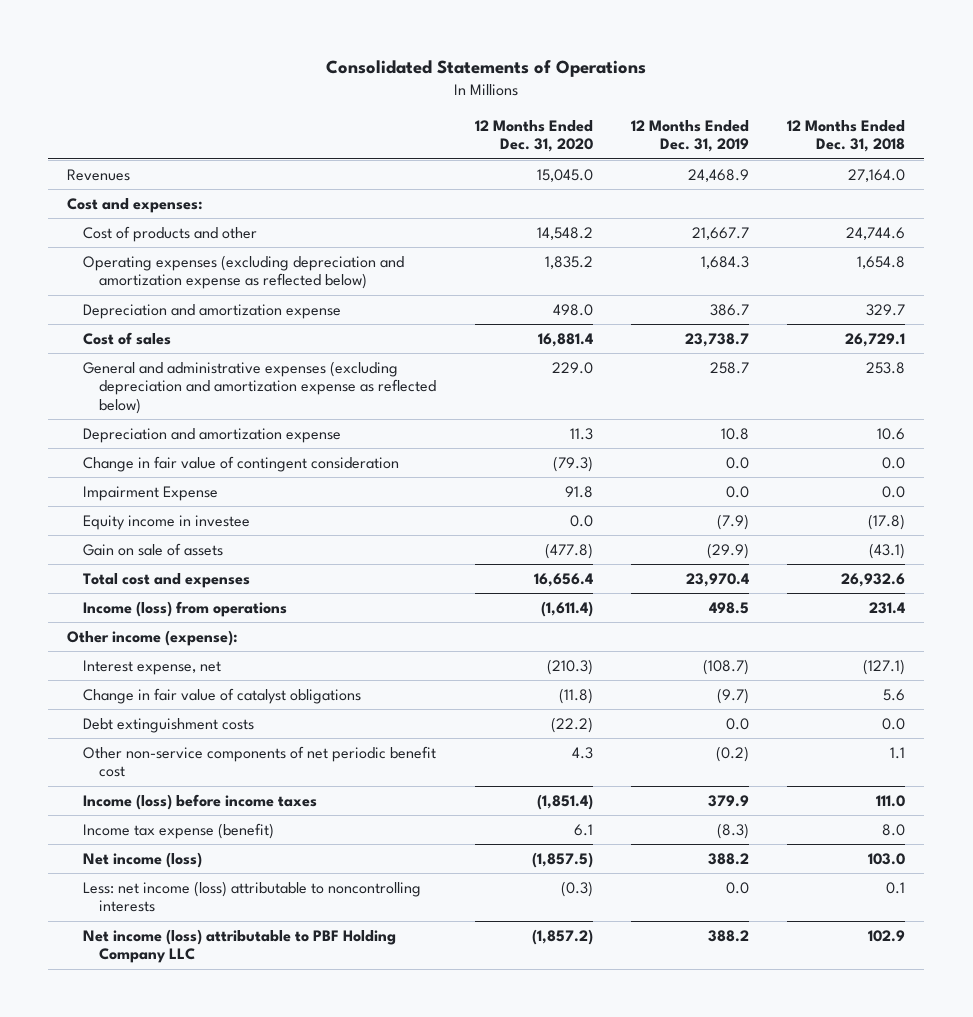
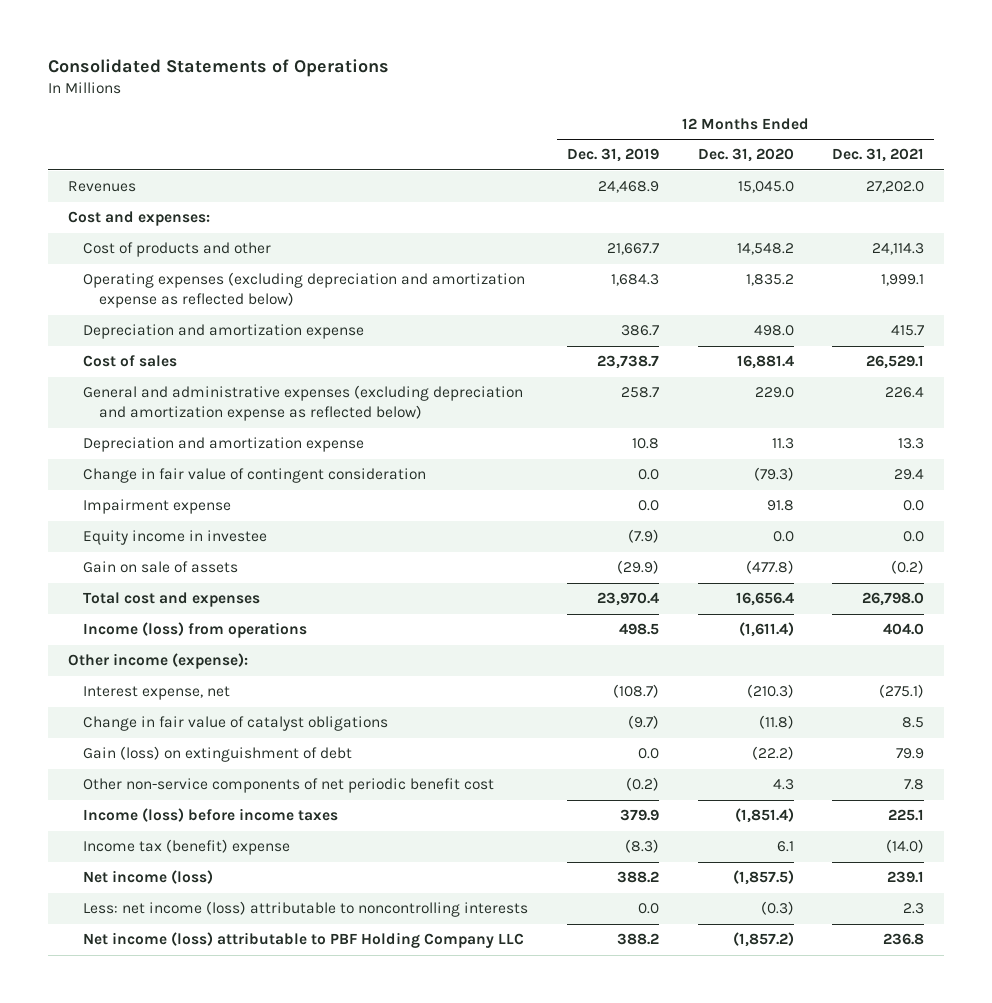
- | 12 Months Ended Dec. 31, 2020 | 12 Months Ended Dec. 31, 2019 | 12 Months Ended Dec. 31, 2018
+ | 12 Months Ended Dec. 31, 2019 | 12 Months Ended Dec. 31, 2020 | 12 Months Ended Dec. 31, 2021
- Impairment Expense | 91.8 | 0.0 | 0.0
+ Impairment expense | 0.0 | 91.8 | 0.0
- Debt extinguishment costs | (22.2) | 0.0 | 0.0
+ Gain (loss) on extinguishment of debt | 0.0 | (22.2) | 79.9
- Income tax expense (benefit) | 6.1 | (8.3) | 8.0
+ Income tax (benefit) expense | (8.3) | 6.1 | (14.0)

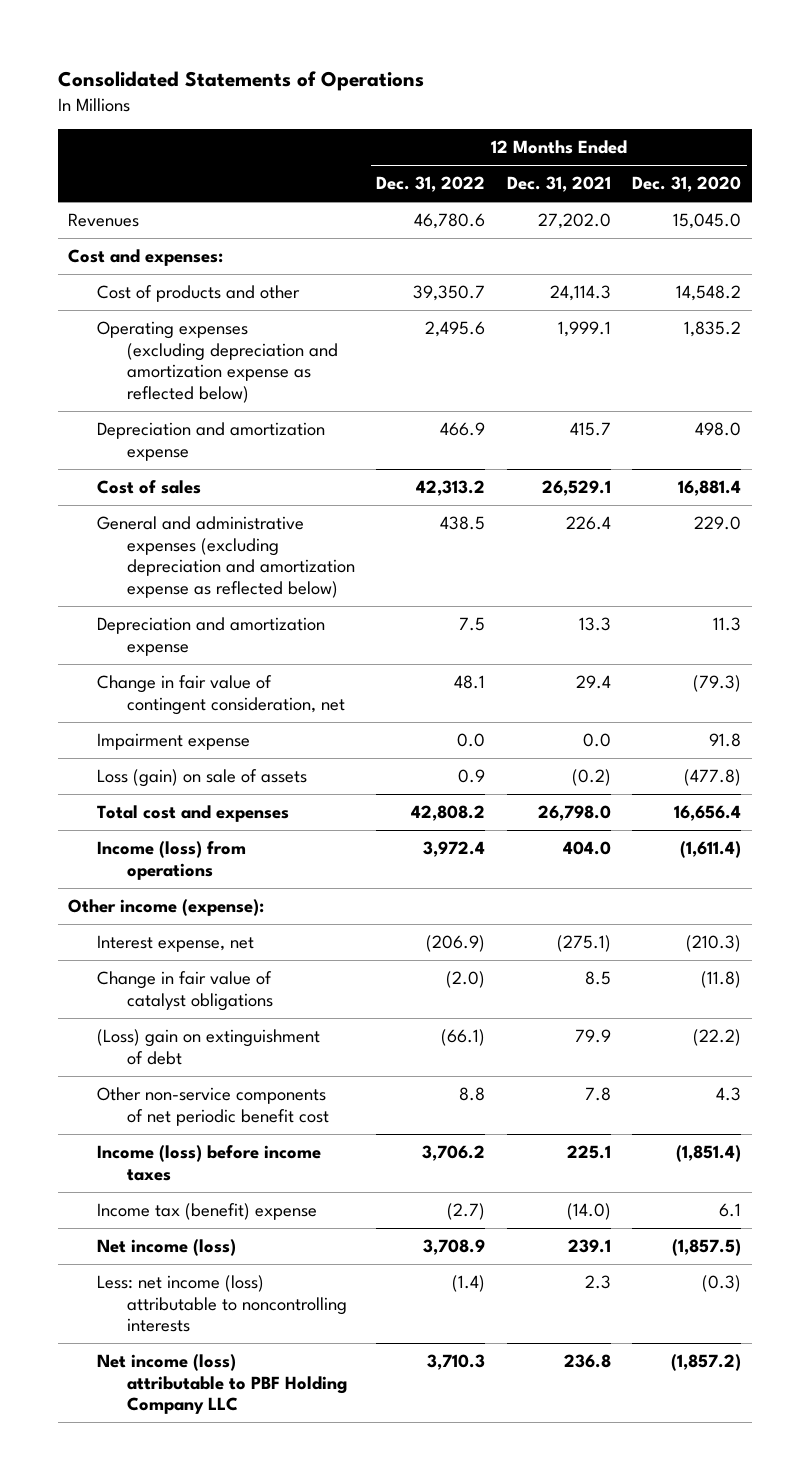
- | 12 Months Ended Dec. 31, 2019 | 12 Months Ended Dec. 31, 2020 | 12 Months Ended Dec. 31, 2021
+ | 12 Months Ended Dec. 31, 2022 | 12 Months Ended Dec. 31, 2021 | 12 Months Ended Dec. 31, 2020
- Change in fair value of contingent consideration | 0.0 | (79.3) | 29.4
+ Change in fair value of contingent consideration, net | 48.1 | 29.4 | (79.3)
- Equity income in investee | (7.9) | 0.0 | 0.0
- Gain on sale of assets | (29.9) | (477.8) | (0.2)
+ Loss (gain) on sale of assets | 0.9 | (0.2) | (477.8)
- Gain (loss) on extinguishment of debt | 0.0 | (22.2) | 79.9
+ (Loss) gain on extinguishment of debt | (66.1) | 79.9 | (22.2)

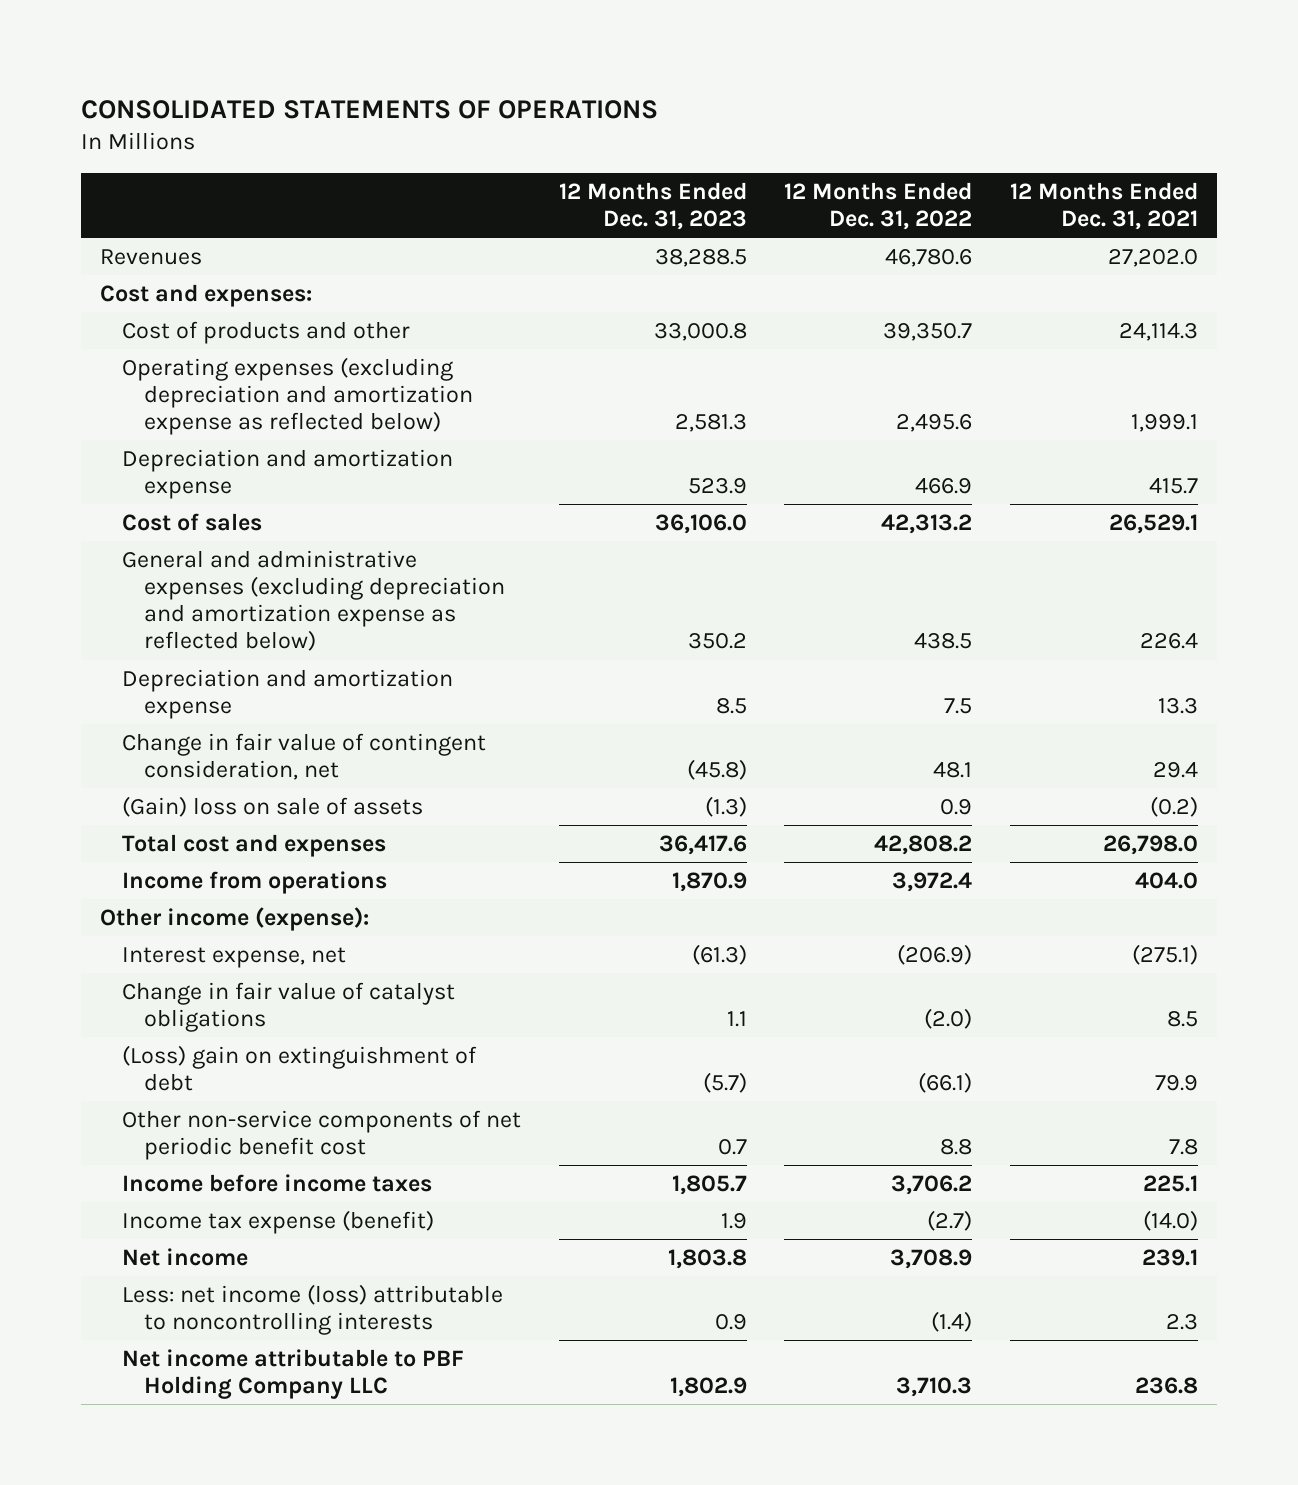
- Consolidated Statements of Operations
+ CONSOLIDATED STATEMENTS OF OPERATIONS
- | 12 Months Ended Dec. 31, 2022 | 12 Months Ended Dec. 31, 2021 | 12 Months Ended Dec. 31, 2020
+ | 12 Months Ended Dec. 31, 2023 | 12 Months Ended Dec. 31, 2022 | 12 Months Ended Dec. 31, 2021
- Impairment expense | 0.0 | 0.0 | 91.8
- Loss (gain) on sale of assets | 0.9 | (0.2) | (477.8)
+ (Gain) loss on sale of assets | (1.3) | 0.9 | (0.2)
- Income (loss) from operations | 3,972.4 | 404.0 | (1,611.4)
+ Income from operations | 1,870.9 | 3,972.4 | 404.0
- Income (loss) before income taxes | 3,706.2 | 225.1 | (1,851.4)
- Income tax (benefit) expense | (2.7) | (14.0) | 6.1
- Net income (loss) | 3,708.9 | 239.1 | (1,857.5)
+ Income before income taxes | 1,805.7 | 3,706.2 | 225.1
+ Income tax expense (benefit) | 1.9 | (2.7) | (14.0)
+ Net income | 1,803.8 | 3,708.9 | 239.1
- Net income (loss) attributable to PBF Holding Company LLC | 3,710.3 | 236.8 | (1,857.2)
+ Net income attributable to PBF Holding Company LLC | 1,802.9 | 3,710.3 | 236.8

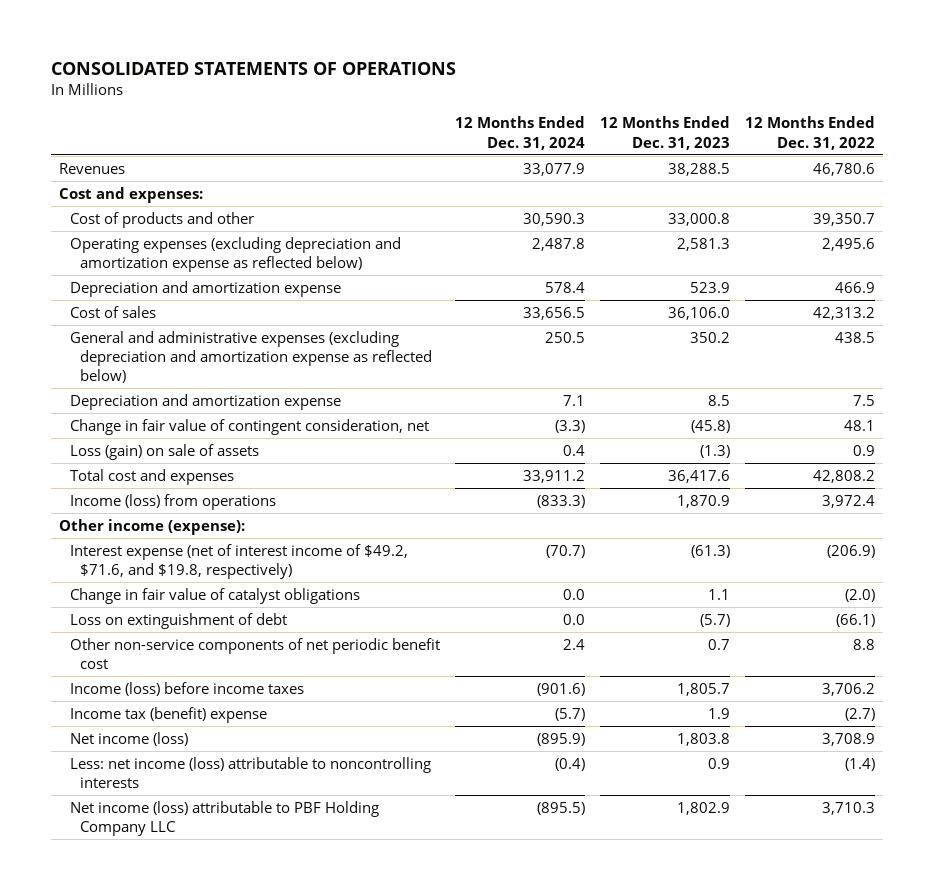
- | 12 Months Ended Dec. 31, 2023 | 12 Months Ended Dec. 31, 2022 | 12 Months Ended Dec. 31, 2021
+ | 12 Months Ended Dec. 31, 2024 | 12 Months Ended Dec. 31, 2023 | 12 Months Ended Dec. 31, 2022
- (Gain) loss on sale of assets | (1.3) | 0.9 | (0.2)
+ Loss (gain) on sale of assets | 0.4 | (1.3) | 0.9
- Income from operations | 1,870.9 | 3,972.4 | 404.0
+ Income (loss) from operations | (833.3) | 1,870.9 | 3,972.4
- Interest expense, net | (61.3) | (206.9) | (275.1)
+ Interest expense (net of interest income of $49.2, $71.6, and $19.8, respectively) | (70.7) | (61.3) | (206.9)
- (Loss) gain on extinguishment of debt | (5.7) | (66.1) | 79.9
+ Loss on extinguishment of debt | 0.0 | (5.7) | (66.1)
- Income before income taxes | 1,805.7 | 3,706.2 | 225.1
- Income tax expense (benefit) | 1.9 | (2.7) | (14.0)
- Net income | 1,803.8 | 3,708.9 | 239.1
+ Income (loss) before income taxes | (901.6) | 1,805.7 | 3,706.2
+ Income tax (benefit) expense | (5.7) | 1.9 | (2.7)
+ Net income (loss) | (895.9) | 1,803.8 | 3,708.9
- Net income attributable to PBF Holding Company LLC | 1,802.9 | 3,710.3 | 236.8
+ Net income (loss) attributable to PBF Holding Company LLC | (895.5) | 1,802.9 | 3,710.3

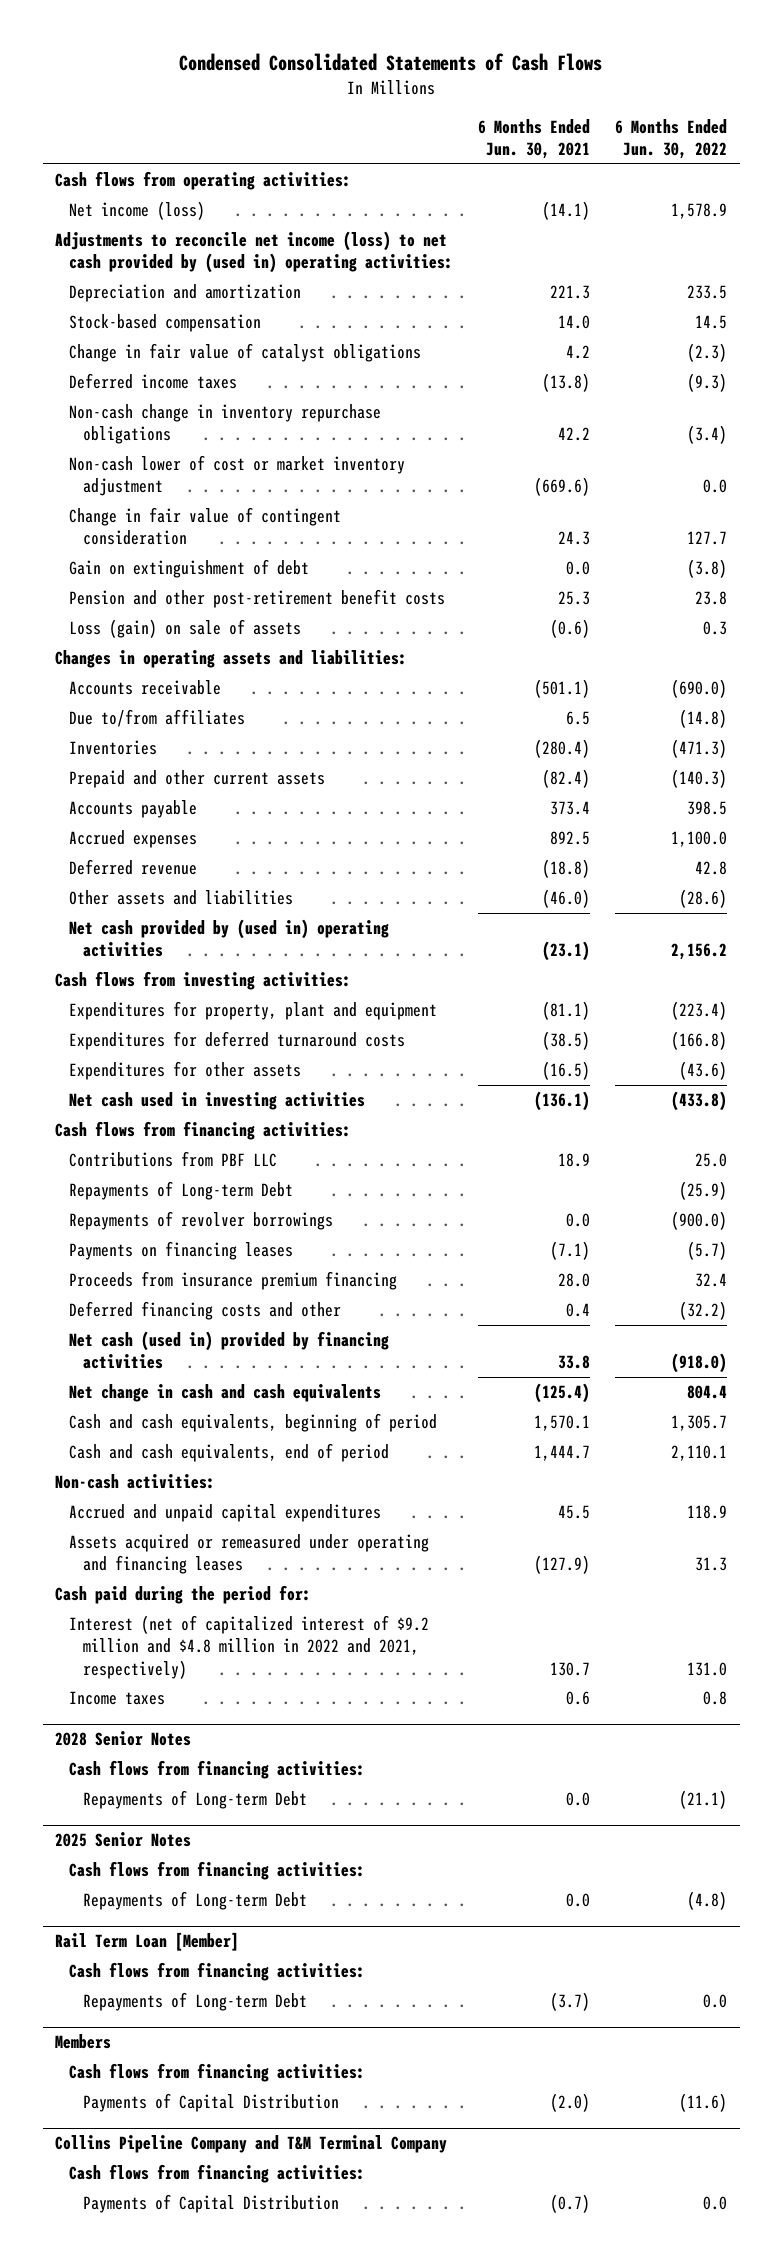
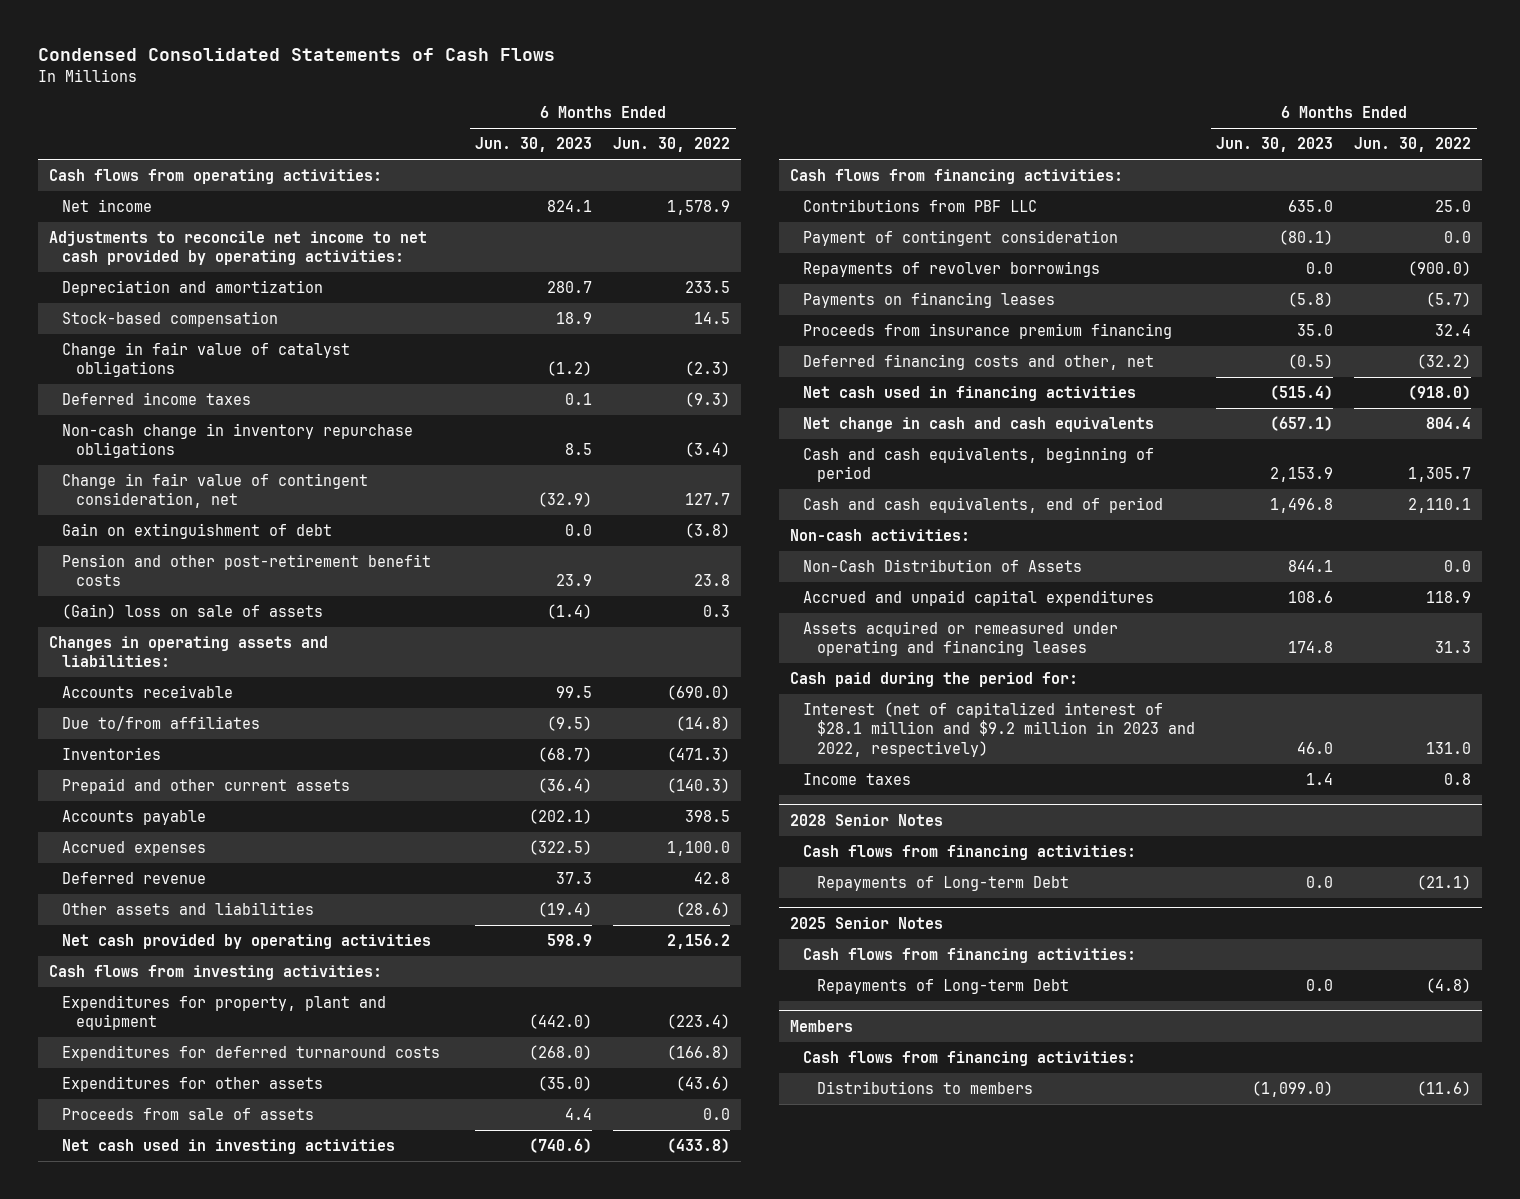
- | 6 Months Ended Jun. 30, 2021 | 6 Months Ended Jun. 30, 2022
+ | 6 Months Ended Jun. 30, 2023 | 6 Months Ended Jun. 30, 2022
- Net income (loss) | (14.1) | 1,578.9
- Adjustments to reconcile net income (loss) to net cash provided by (used in) operating activities:
+ Net income | 824.1 | 1,578.9
+ Adjustments to reconcile net income to net cash provided by operating activities:
- Non-cash lower of cost or market inventory adjustment | (669.6) | 0.0
- Change in fair value of contingent consideration | 24.3 | 127.7
+ Change in fair value of contingent consideration, net | (32.9) | 127.7
- Loss (gain) on sale of assets | (0.6) | 0.3
+ (Gain) loss on sale of assets | (1.4) | 0.3
- Net cash provided by (used in) operating activities | (23.1) | 2,156.2
+ Net cash provided by operating activities | 598.9 | 2,156.2
+ Proceeds from sale of assets | 4.4 | 0.0
- Repayments of Long-term Debt | | (25.9)
+ Payment of contingent consideration | (80.1) | 0.0
- Deferred financing costs and other | 0.4 | (32.2)
- Net cash (used in) provided by financing activities | 33.8 | (918.0)
+ Deferred financing costs and other, net | (0.5) | (32.2)
+ Net cash used in financing activities | (515.4) | (918.0)
+ Non-Cash Distribution of Assets | 844.1 | 0.0
- Interest (net of capitalized interest of $9.2 million and $4.8 million in 2022 and 2021, respectively) | 130.7 | 131.0
+ Interest (net of capitalized interest of $28.1 million and $9.2 million in 2023 and 2022, respectively) | 46.0 | 131.0
- Rail Term Loan [Member]
- Cash flows from financing activities:
- Repayments of Long-term Debt | (3.7) | 0.0
@ Members
- Payments of Capital Distribution | (2.0) | (11.6)
- Collins Pipeline Company and T&M Terminal Company
- Cash flows from financing activities:
- Payments of Capital Distribution | (0.7) | 0.0
@ Members
+ Distributions to members | (1,099.0) | (11.6)

